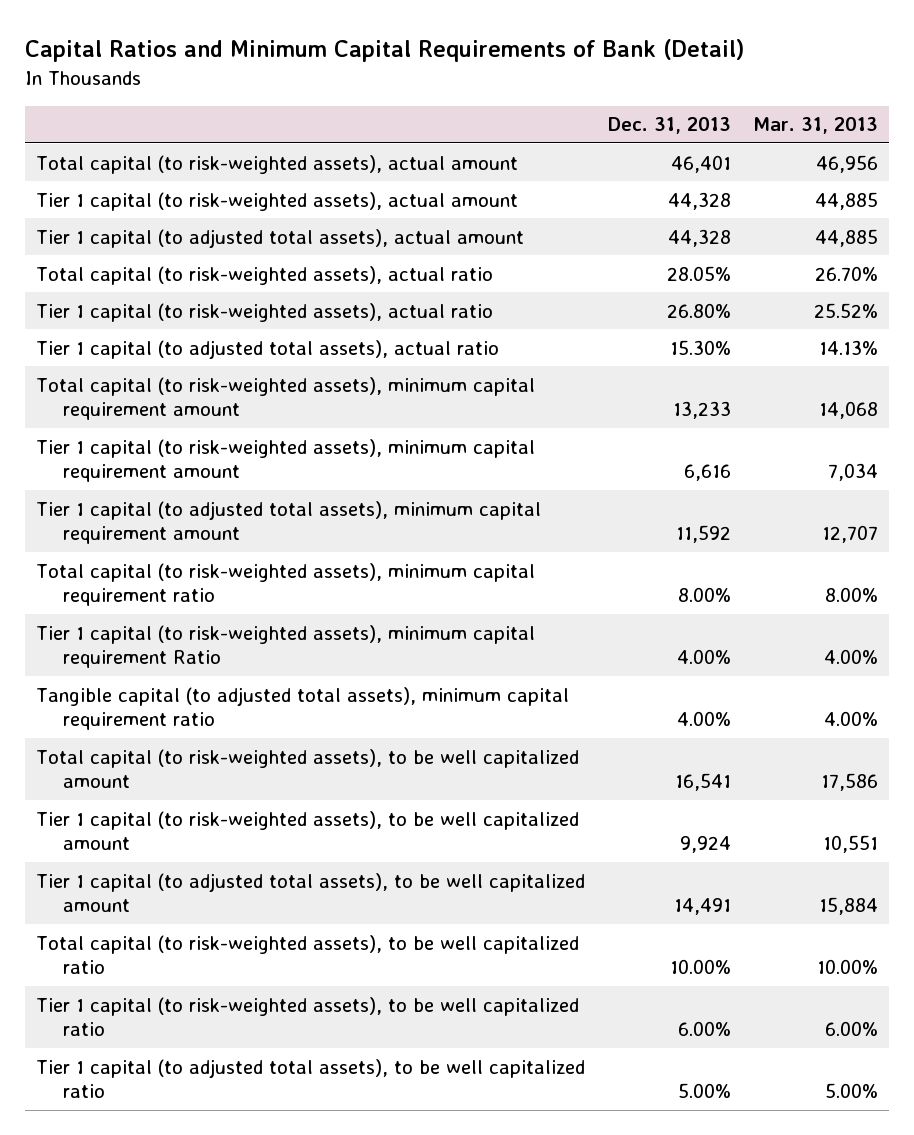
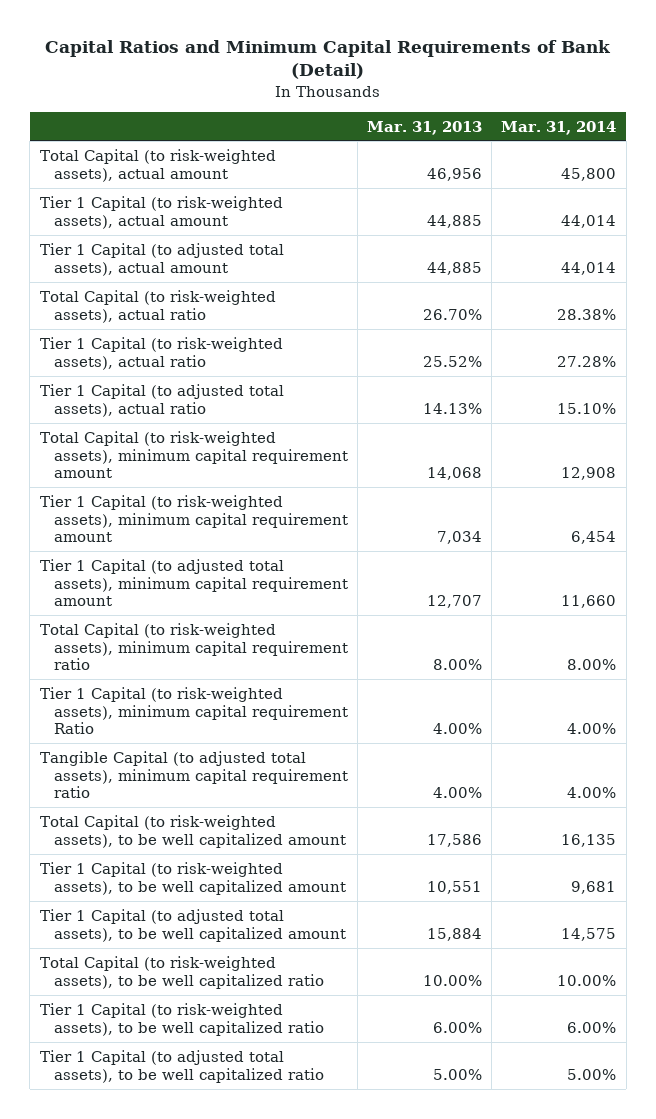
- | Dec. 31, 2013 | Mar. 31, 2013
+ | Mar. 31, 2013 | Mar. 31, 2014
- Total capital (to risk-weighted assets), actual amount | 46,401 | 46,956
- Tier 1 capital (to risk-weighted assets), actual amount | 44,328 | 44,885
- Tier 1 capital (to adjusted total assets), actual amount | 44,328 | 44,885
- Total capital (to risk-weighted assets), actual ratio | 28.05% | 26.70%
- Tier 1 capital (to risk-weighted assets), actual ratio | 26.80% | 25.52%
- Tier 1 capital (to adjusted total assets), actual ratio | 15.30% | 14.13%
- Total capital (to risk-weighted assets), minimum capital requirement amount | 13,233 | 14,068
- Tier 1 capital (to risk-weighted assets), minimum capital requirement amount | 6,616 | 7,034
- Tier 1 capital (to adjusted total assets), minimum capital requirement amount | 11,592 | 12,707
- Total capital (to risk-weighted assets), minimum capital requirement ratio | 8.00% | 8.00%
- Tier 1 capital (to risk-weighted assets), minimum capital requirement Ratio | 4.00% | 4.00%
- Tangible capital (to adjusted total assets), minimum capital requirement ratio | 4.00% | 4.00%
- Total capital (to risk-weighted assets), to be well capitalized amount | 16,541 | 17,586
- Tier 1 capital (to risk-weighted assets), to be well capitalized amount | 9,924 | 10,551
- Tier 1 capital (to adjusted total assets), to be well capitalized amount | 14,491 | 15,884
- Total capital (to risk-weighted assets), to be well capitalized ratio | 10.00% | 10.00%
- Tier 1 capital (to risk-weighted assets), to be well capitalized ratio | 6.00% | 6.00%
- Tier 1 capital (to adjusted total assets), to be well capitalized ratio | 5.00% | 5.00%
+ Total Capital (to risk-weighted assets), actual amount | 46,956 | 45,800
+ Tier 1 Capital (to risk-weighted assets), actual amount | 44,885 | 44,014
+ Tier 1 Capital (to adjusted total assets), actual amount | 44,885 | 44,014
+ Total Capital (to risk-weighted assets), actual ratio | 26.70% | 28.38%
+ Tier 1 Capital (to risk-weighted assets), actual ratio | 25.52% | 27.28%
+ Tier 1 Capital (to adjusted total assets), actual ratio | 14.13% | 15.10%
+ Total Capital (to risk-weighted assets), minimum capital requirement amount | 14,068 | 12,908
+ Tier 1 Capital (to risk-weighted assets), minimum capital requirement amount | 7,034 | 6,454
+ Tier 1 Capital (to adjusted total assets), minimum capital requirement amount | 12,707 | 11,660
+ Total Capital (to risk-weighted assets), minimum capital requirement ratio | 8.00% | 8.00%
+ Tier 1 Capital (to risk-weighted assets), minimum capital requirement Ratio | 4.00% | 4.00%
+ Tangible Capital (to adjusted total assets), minimum capital requirement ratio | 4.00% | 4.00%
+ Total Capital (to risk-weighted assets), to be well capitalized amount | 17,586 | 16,135
+ Tier 1 Capital (to risk-weighted assets), to be well capitalized amount | 10,551 | 9,681
+ Tier 1 Capital (to adjusted total assets), to be well capitalized amount | 15,884 | 14,575
+ Total Capital (to risk-weighted assets), to be well capitalized ratio | 10.00% | 10.00%
+ Tier 1 Capital (to risk-weighted assets), to be well capitalized ratio | 6.00% | 6.00%
+ Tier 1 Capital (to adjusted total assets), to be well capitalized ratio | 5.00% | 5.00%

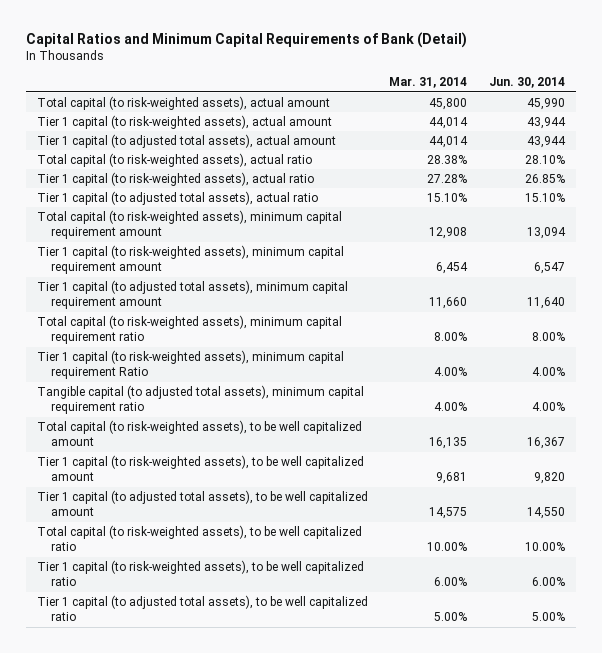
- | Mar. 31, 2013 | Mar. 31, 2014
+ | Mar. 31, 2014 | Jun. 30, 2014
- Total Capital (to risk-weighted assets), actual amount | 46,956 | 45,800
- Tier 1 Capital (to risk-weighted assets), actual amount | 44,885 | 44,014
- Tier 1 Capital (to adjusted total assets), actual amount | 44,885 | 44,014
- Total Capital (to risk-weighted assets), actual ratio | 26.70% | 28.38%
- Tier 1 Capital (to risk-weighted assets), actual ratio | 25.52% | 27.28%
- Tier 1 Capital (to adjusted total assets), actual ratio | 14.13% | 15.10%
- Total Capital (to risk-weighted assets), minimum capital requirement amount | 14,068 | 12,908
- Tier 1 Capital (to risk-weighted assets), minimum capital requirement amount | 7,034 | 6,454
- Tier 1 Capital (to adjusted total assets), minimum capital requirement amount | 12,707 | 11,660
- Total Capital (to risk-weighted assets), minimum capital requirement ratio | 8.00% | 8.00%
- Tier 1 Capital (to risk-weighted assets), minimum capital requirement Ratio | 4.00% | 4.00%
- Tangible Capital (to adjusted total assets), minimum capital requirement ratio | 4.00% | 4.00%
- Total Capital (to risk-weighted assets), to be well capitalized amount | 17,586 | 16,135
- Tier 1 Capital (to risk-weighted assets), to be well capitalized amount | 10,551 | 9,681
- Tier 1 Capital (to adjusted total assets), to be well capitalized amount | 15,884 | 14,575
- Total Capital (to risk-weighted assets), to be well capitalized ratio | 10.00% | 10.00%
- Tier 1 Capital (to risk-weighted assets), to be well capitalized ratio | 6.00% | 6.00%
- Tier 1 Capital (to adjusted total assets), to be well capitalized ratio | 5.00% | 5.00%
+ Total capital (to risk-weighted assets), actual amount | 45,800 | 45,990
+ Tier 1 capital (to risk-weighted assets), actual amount | 44,014 | 43,944
+ Tier 1 capital (to adjusted total assets), actual amount | 44,014 | 43,944
+ Total capital (to risk-weighted assets), actual ratio | 28.38% | 28.10%
+ Tier 1 capital (to risk-weighted assets), actual ratio | 27.28% | 26.85%
+ Tier 1 capital (to adjusted total assets), actual ratio | 15.10% | 15.10%
+ Total capital (to risk-weighted assets), minimum capital requirement amount | 12,908 | 13,094
+ Tier 1 capital (to risk-weighted assets), minimum capital requirement amount | 6,454 | 6,547
+ Tier 1 capital (to adjusted total assets), minimum capital requirement amount | 11,660 | 11,640
+ Total capital (to risk-weighted assets), minimum capital requirement ratio | 8.00% | 8.00%
+ Tier 1 capital (to risk-weighted assets), minimum capital requirement Ratio | 4.00% | 4.00%
+ Tangible capital (to adjusted total assets), minimum capital requirement ratio | 4.00% | 4.00%
+ Total capital (to risk-weighted assets), to be well capitalized amount | 16,135 | 16,367
+ Tier 1 capital (to risk-weighted assets), to be well capitalized amount | 9,681 | 9,820
+ Tier 1 capital (to adjusted total assets), to be well capitalized amount | 14,575 | 14,550
+ Total capital (to risk-weighted assets), to be well capitalized ratio | 10.00% | 10.00%
+ Tier 1 capital (to risk-weighted assets), to be well capitalized ratio | 6.00% | 6.00%
+ Tier 1 capital (to adjusted total assets), to be well capitalized ratio | 5.00% | 5.00%

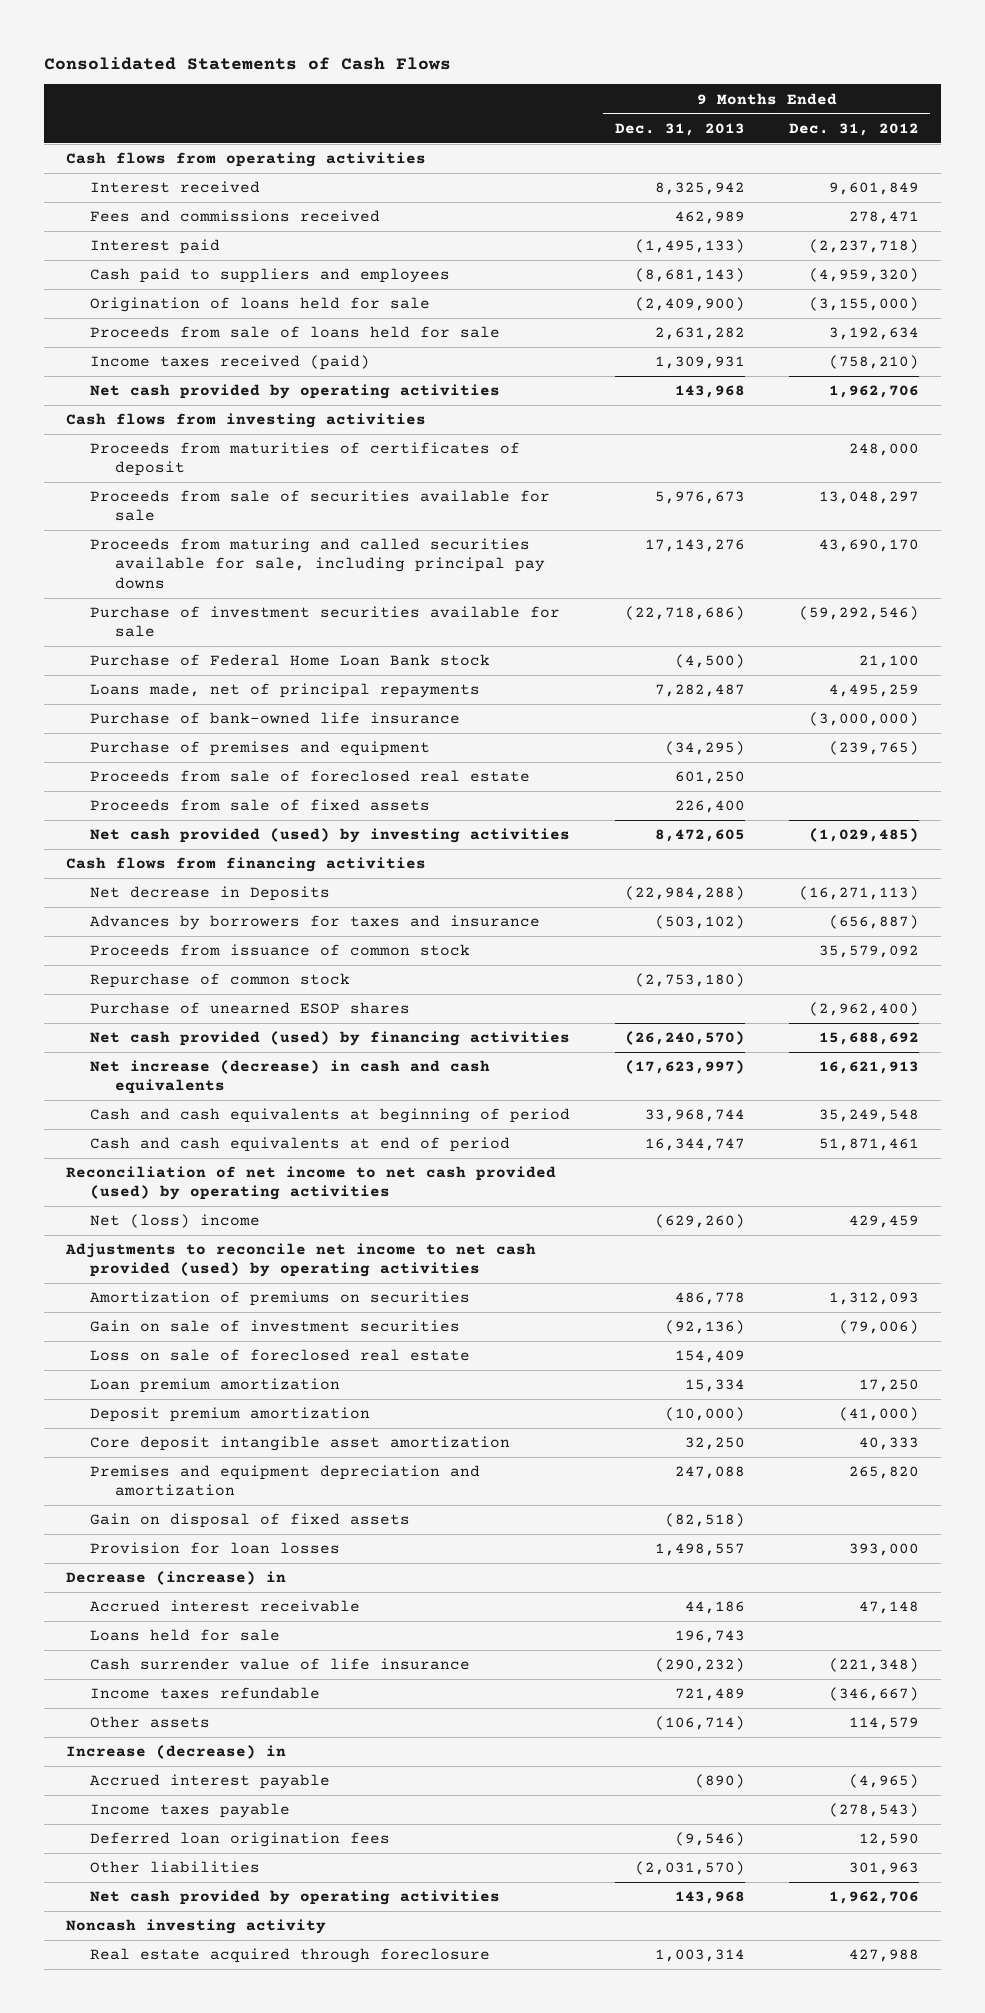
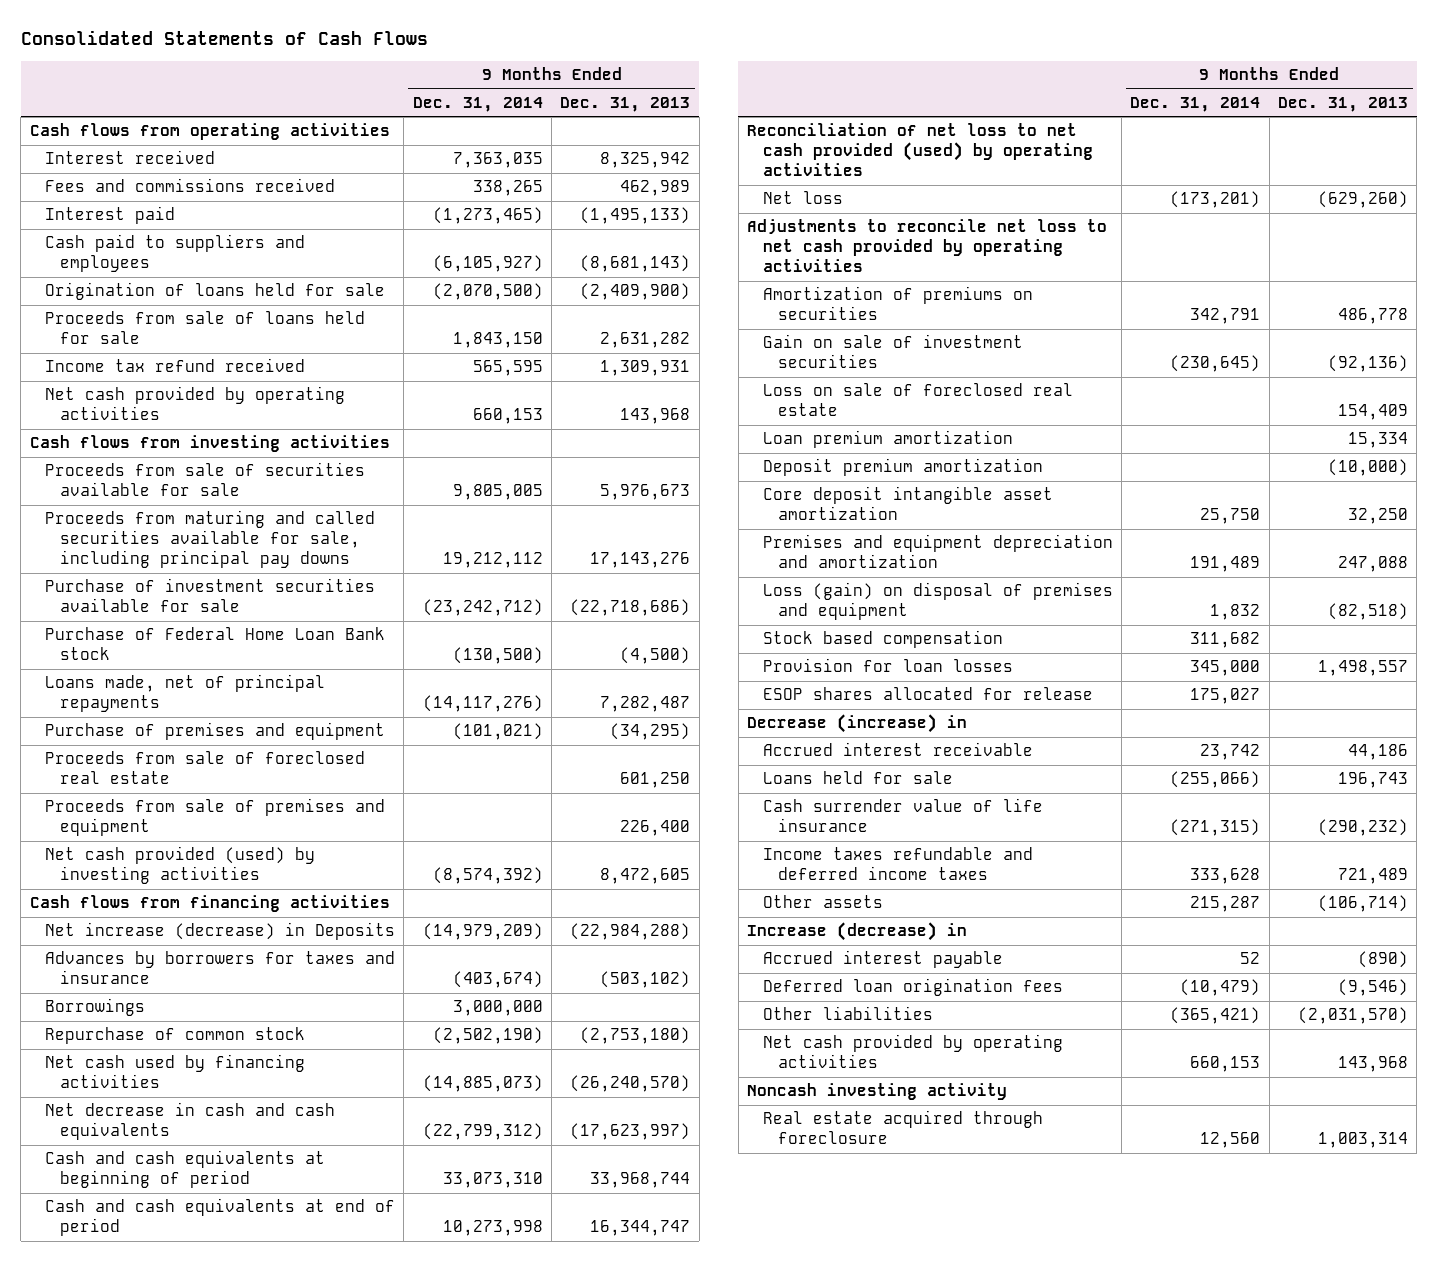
- | 9 Months Ended Dec. 31, 2013 | 9 Months Ended Dec. 31, 2012
+ | 9 Months Ended Dec. 31, 2014 | 9 Months Ended Dec. 31, 2013
- Income taxes received (paid) | 1,309,931 | (758,210)
+ Income tax refund received | 565,595 | 1,309,931
- Proceeds from maturities of certificates of deposit | | 248,000
- Purchase of bank-owned life insurance | | (3,000,000)
- Proceeds from sale of fixed assets | 226,400 |
+ Proceeds from sale of premises and equipment | | 226,400
- Net decrease in Deposits | (22,984,288) | (16,271,113)
+ Net increase (decrease) in Deposits | (14,979,209) | (22,984,288)
- Proceeds from issuance of common stock | | 35,579,092
+ Borrowings | 3,000,000 |
- Purchase of unearned ESOP shares | | (2,962,400)
- Net cash provided (used) by financing activities | (26,240,570) | 15,688,692
- Net increase (decrease) in cash and cash equivalents | (17,623,997) | 16,621,913
+ Net cash used by financing activities | (14,885,073) | (26,240,570)
+ Net decrease in cash and cash equivalents | (22,799,312) | (17,623,997)
- Reconciliation of net income to net cash provided (used) by operating activities
- Net (loss) income | (629,260) | 429,459
- Adjustments to reconcile net income to net cash provided (used) by operating activities
+ Reconciliation of net loss to net cash provided (used) by operating activities
+ Net loss | (173,201) | (629,260)
+ Adjustments to reconcile net loss to net cash provided by operating activities
- Gain on disposal of fixed assets | (82,518) |
+ Loss (gain) on disposal of premises and equipment | 1,832 | (82,518)
+ Stock based compensation | 311,682 |
+ ESOP shares allocated for release | 175,027 |
- Income taxes refundable | 721,489 | (346,667)
+ Income taxes refundable and deferred income taxes | 333,628 | 721,489
- Income taxes payable | | (278,543)

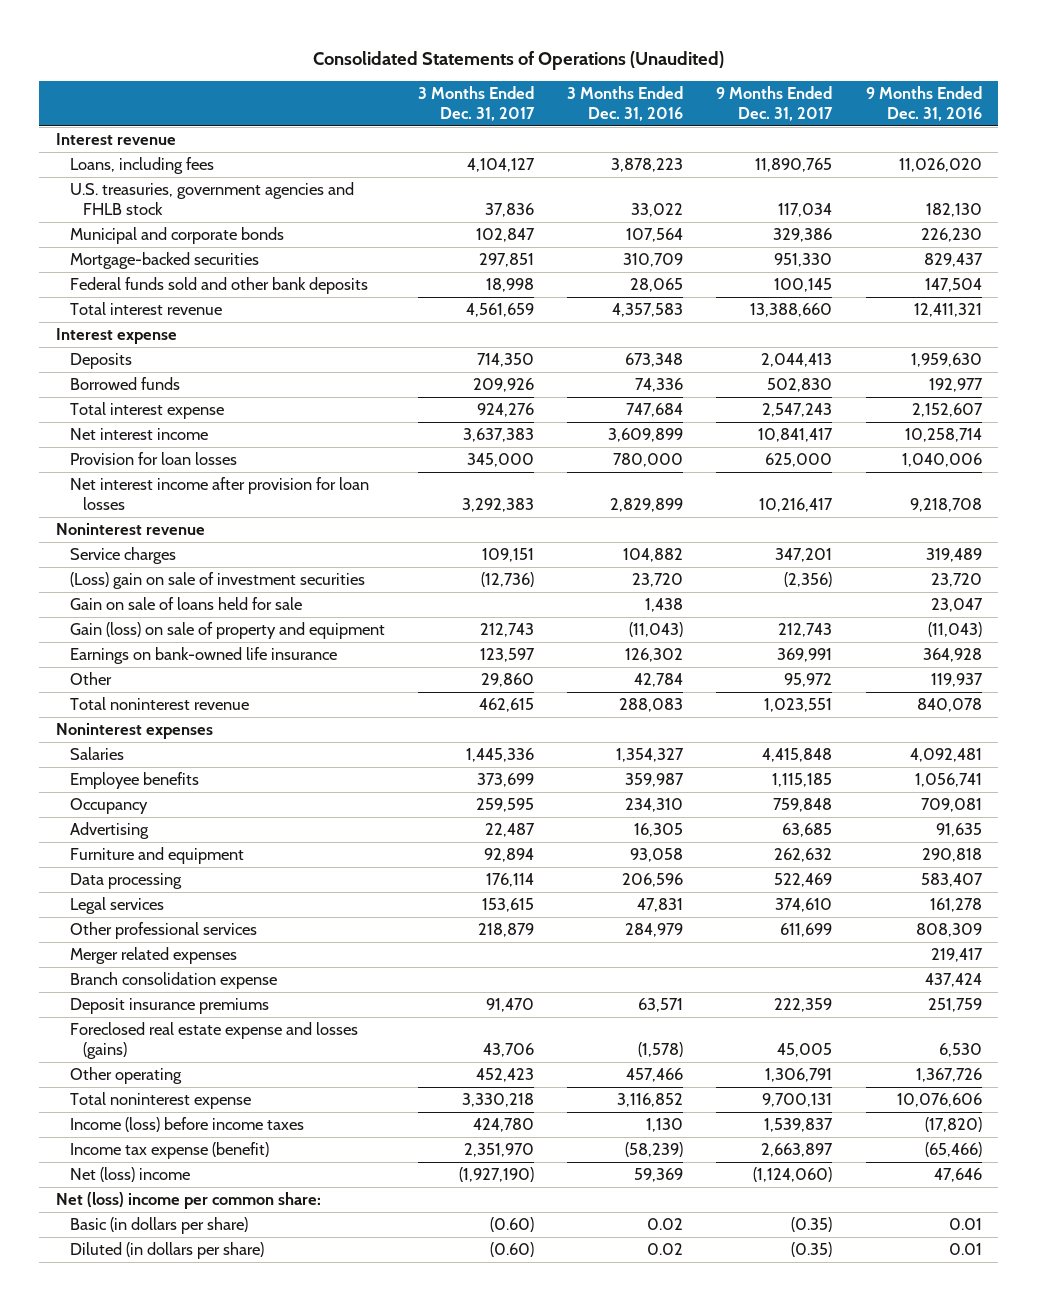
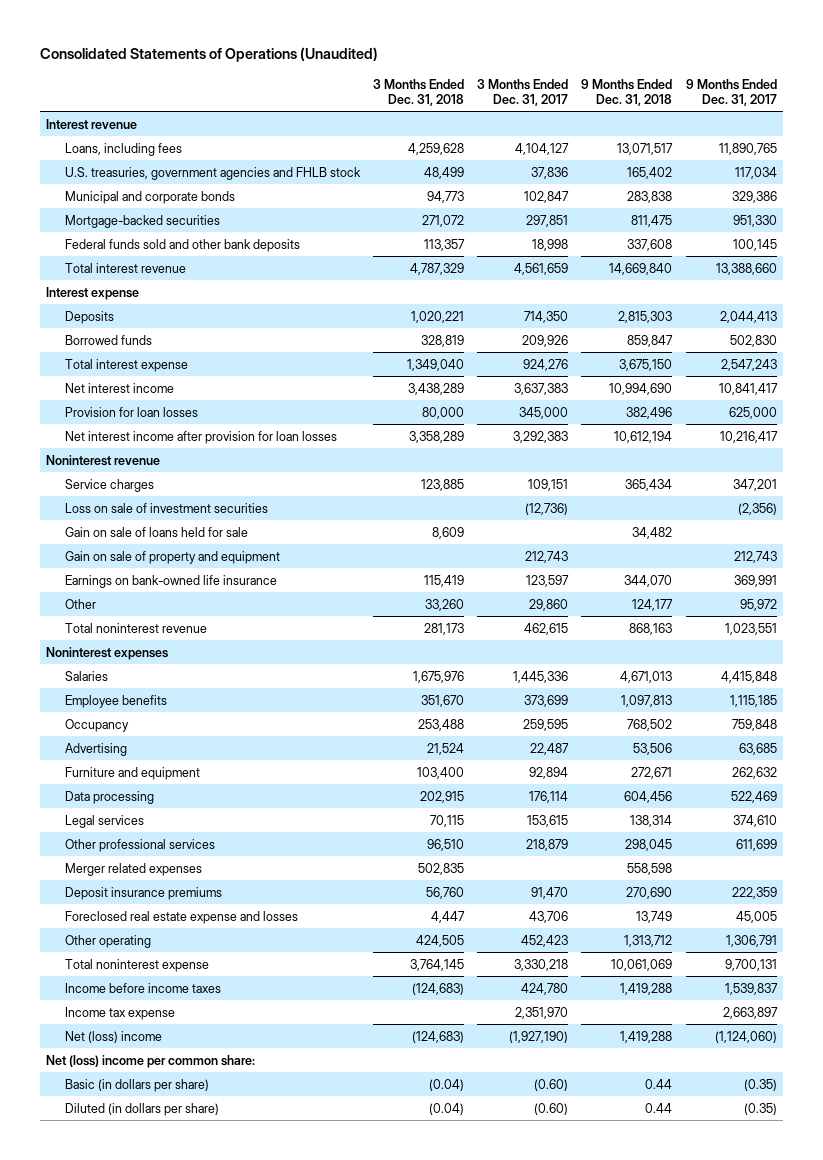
- | 3 Months Ended Dec. 31, 2017 | 3 Months Ended Dec. 31, 2016 | 9 Months Ended Dec. 31, 2017 | 9 Months Ended Dec. 31, 2016
+ | 3 Months Ended Dec. 31, 2018 | 3 Months Ended Dec. 31, 2017 | 9 Months Ended Dec. 31, 2018 | 9 Months Ended Dec. 31, 2017
- (Loss) gain on sale of investment securities | (12,736) | 23,720 | (2,356) | 23,720
+ Loss on sale of investment securities | | (12,736) | | (2,356)
- Gain (loss) on sale of property and equipment | 212,743 | (11,043) | 212,743 | (11,043)
+ Gain on sale of property and equipment | | 212,743 | | 212,743
- Branch consolidation expense | | | | 437,424
- Foreclosed real estate expense and losses (gains) | 43,706 | (1,578) | 45,005 | 6,530
+ Foreclosed real estate expense and losses | 4,447 | 43,706 | 13,749 | 45,005
- Income (loss) before income taxes | 424,780 | 1,130 | 1,539,837 | (17,820)
- Income tax expense (benefit) | 2,351,970 | (58,239) | 2,663,897 | (65,466)
+ Income before income taxes | (124,683) | 424,780 | 1,419,288 | 1,539,837
+ Income tax expense | | 2,351,970 | | 2,663,897

